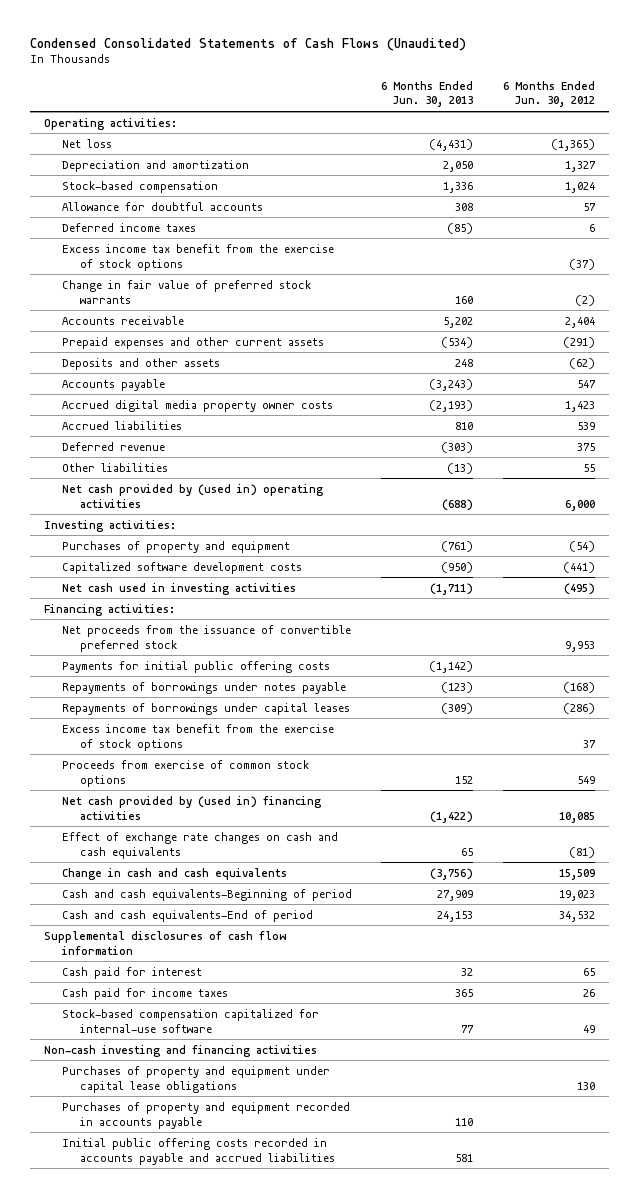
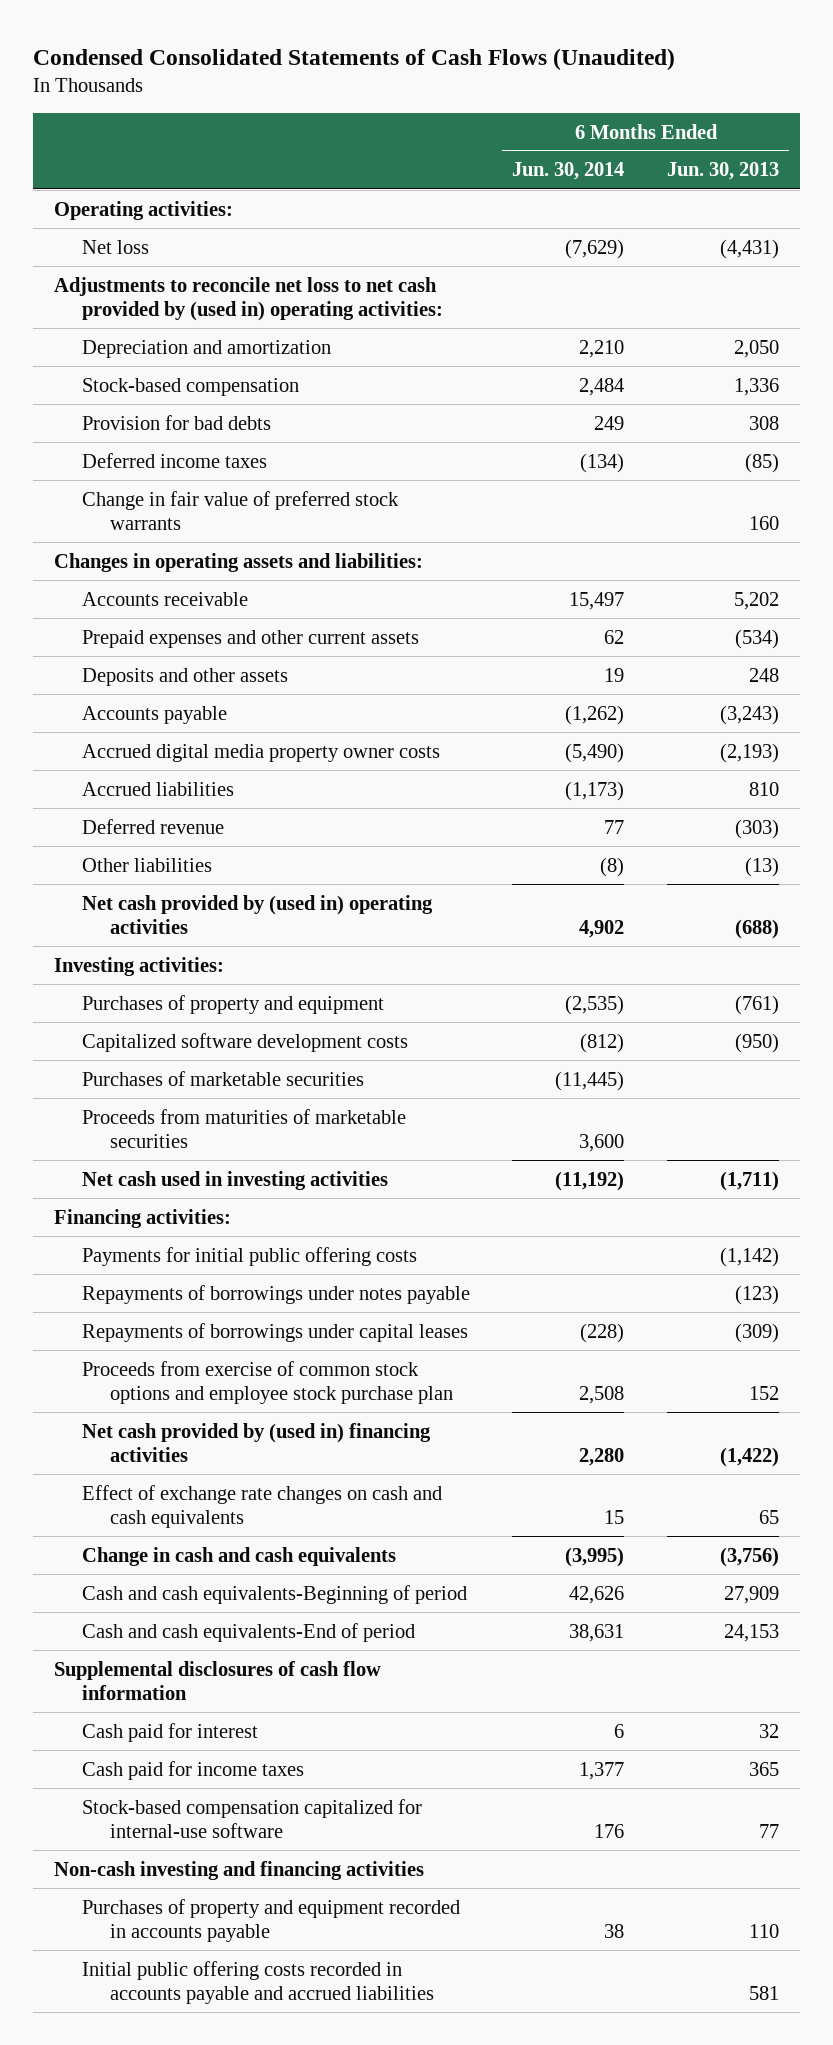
- | 6 Months Ended Jun. 30, 2013 | 6 Months Ended Jun. 30, 2012
+ | 6 Months Ended Jun. 30, 2014 | 6 Months Ended Jun. 30, 2013
+ Adjustments to reconcile net loss to net cash provided by (used in) operating activities:
- Allowance for doubtful accounts | 308 | 57
+ Provision for bad debts | 249 | 308
- Excess income tax benefit from the exercise of stock options | | (37)
+ Changes in operating assets and liabilities:
+ Purchases of marketable securities | (11,445) |
+ Proceeds from maturities of marketable securities | 3,600 |
- Net proceeds from the issuance of convertible preferred stock | | 9,953
- Excess income tax benefit from the exercise of stock options | | 37
- Proceeds from exercise of common stock options | 152 | 549
+ Proceeds from exercise of common stock options and employee stock purchase plan | 2,508 | 152
- Purchases of property and equipment under capital lease obligations | | 130

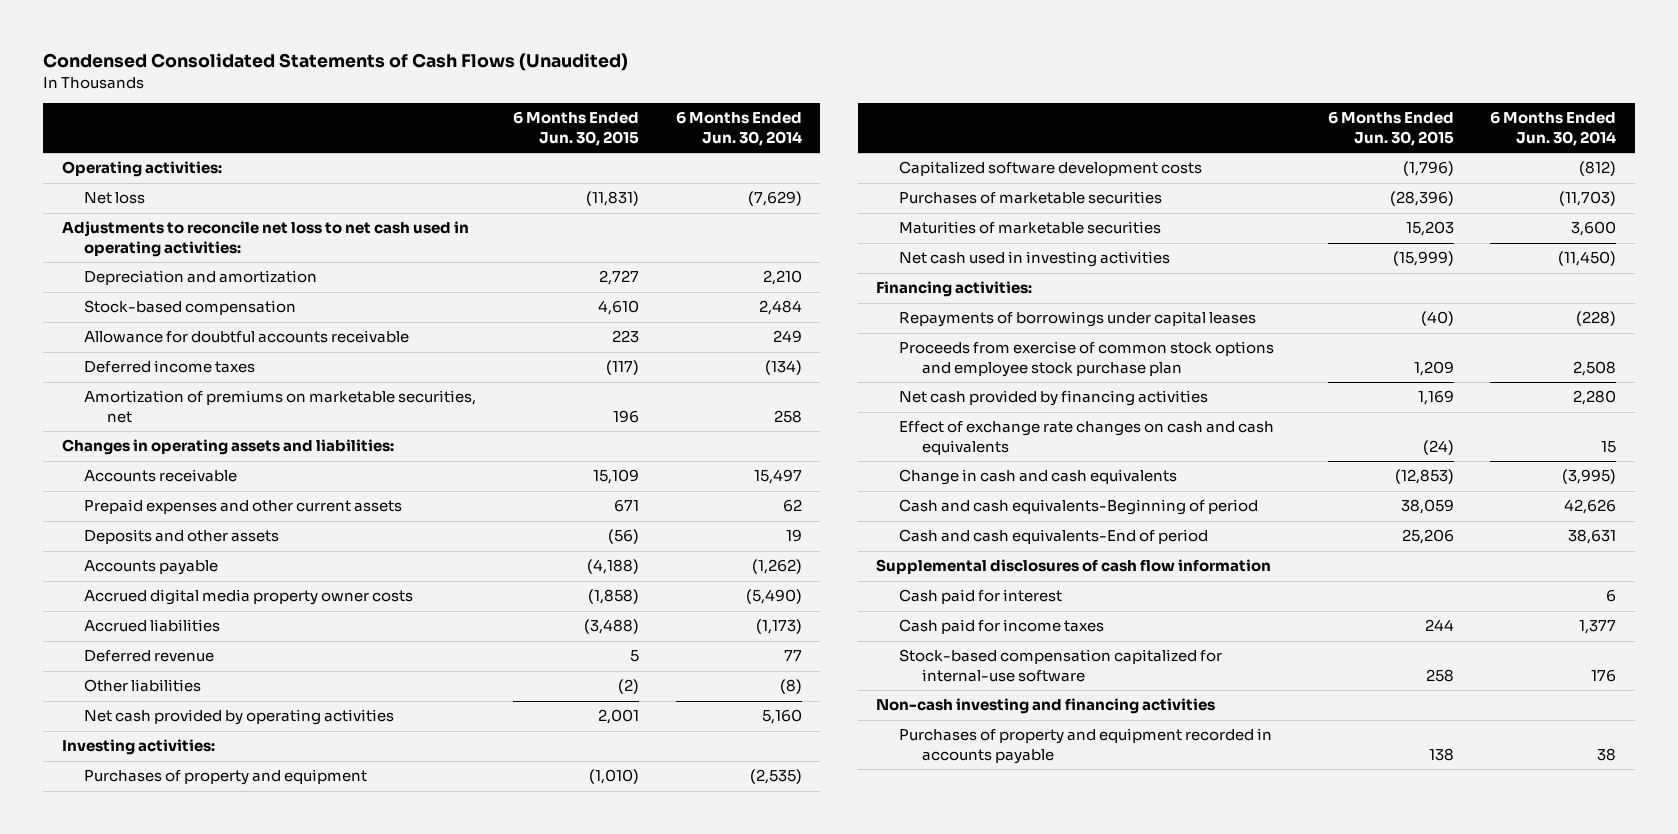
- | 6 Months Ended Jun. 30, 2014 | 6 Months Ended Jun. 30, 2013
+ | 6 Months Ended Jun. 30, 2015 | 6 Months Ended Jun. 30, 2014
- Adjustments to reconcile net loss to net cash provided by (used in) operating activities:
+ Adjustments to reconcile net loss to net cash used in operating activities:
- Provision for bad debts | 249 | 308
+ Allowance for doubtful accounts receivable | 223 | 249
- Change in fair value of preferred stock warrants | | 160
+ Amortization of premiums on marketable securities, net | 196 | 258
- Net cash provided by (used in) operating activities | 4,902 | (688)
+ Net cash provided by operating activities | 2,001 | 5,160
- Purchases of marketable securities | (11,445) |
- Proceeds from maturities of marketable securities | 3,600 |
- Net cash used in investing activities | (11,192) | (1,711)
+ Purchases of marketable securities | (28,396) | (11,703)
+ Maturities of marketable securities | 15,203 | 3,600
+ Net cash used in investing activities | (15,999) | (11,450)
- Payments for initial public offering costs | | (1,142)
- Repayments of borrowings under notes payable | | (123)
- Net cash provided by (used in) financing activities | 2,280 | (1,422)
+ Net cash provided by financing activities | 1,169 | 2,280
- Initial public offering costs recorded in accounts payable and accrued liabilities | | 581

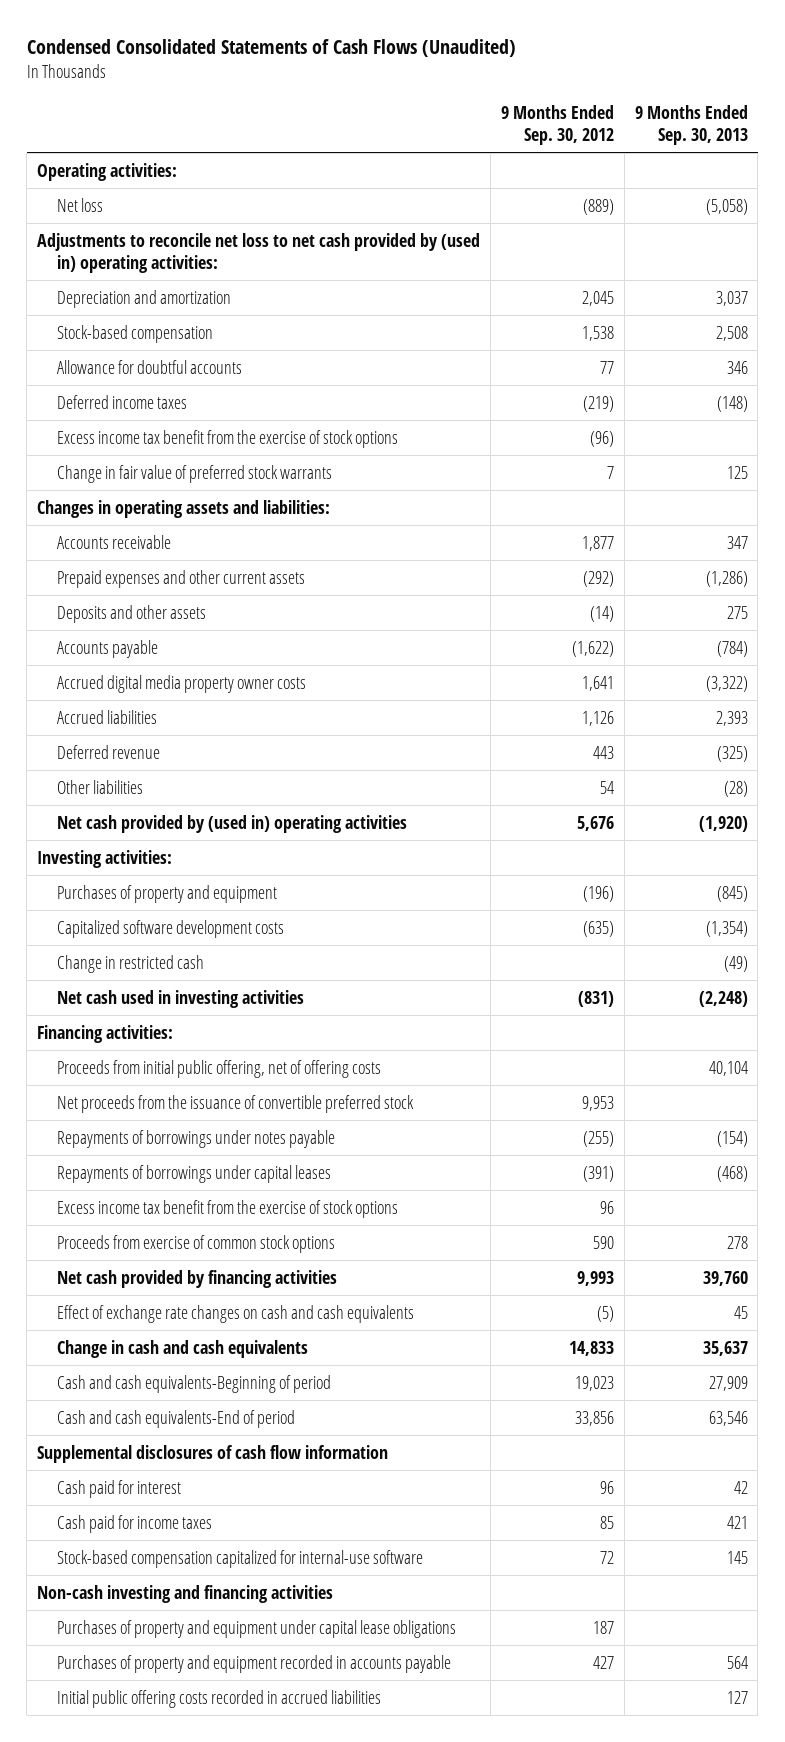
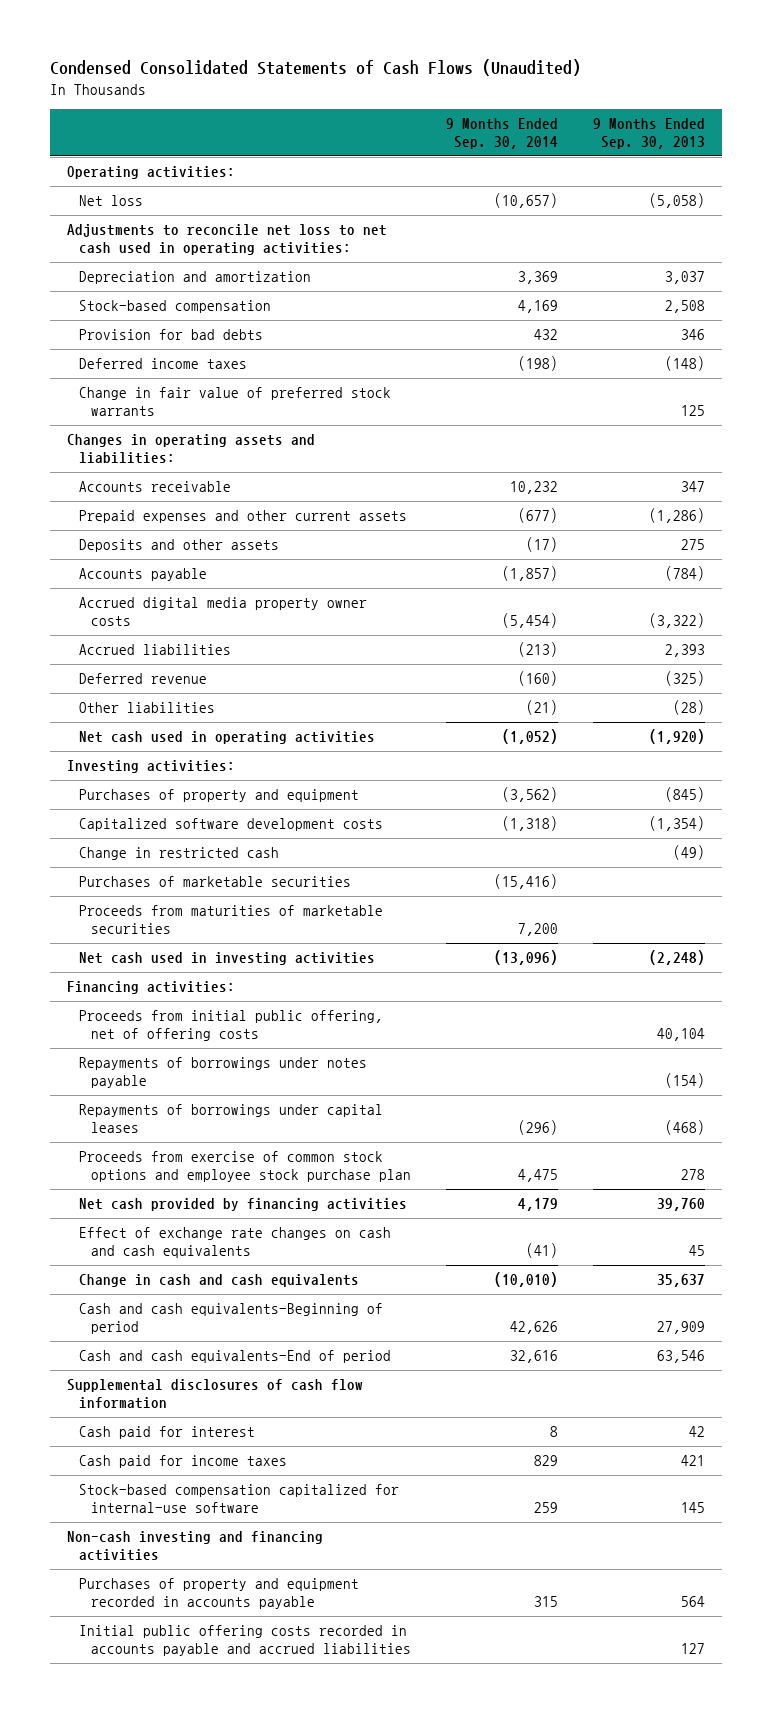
- | 9 Months Ended Sep. 30, 2012 | 9 Months Ended Sep. 30, 2013
+ | 9 Months Ended Sep. 30, 2014 | 9 Months Ended Sep. 30, 2013
- Adjustments to reconcile net loss to net cash provided by (used in) operating activities:
+ Adjustments to reconcile net loss to net cash used in operating activities:
- Allowance for doubtful accounts | 77 | 346
+ Provision for bad debts | 432 | 346
- Excess income tax benefit from the exercise of stock options | (96) |
- Net cash provided by (used in) operating activities | 5,676 | (1,920)
+ Net cash used in operating activities | (1,052) | (1,920)
+ Purchases of marketable securities | (15,416) |
+ Proceeds from maturities of marketable securities | 7,200 |
- Net proceeds from the issuance of convertible preferred stock | 9,953 |
- Excess income tax benefit from the exercise of stock options | 96 |
- Proceeds from exercise of common stock options | 590 | 278
+ Proceeds from exercise of common stock options and employee stock purchase plan | 4,475 | 278
- Purchases of property and equipment under capital lease obligations | 187 |
- Initial public offering costs recorded in accrued liabilities | | 127
+ Initial public offering costs recorded in accounts payable and accrued liabilities | | 127

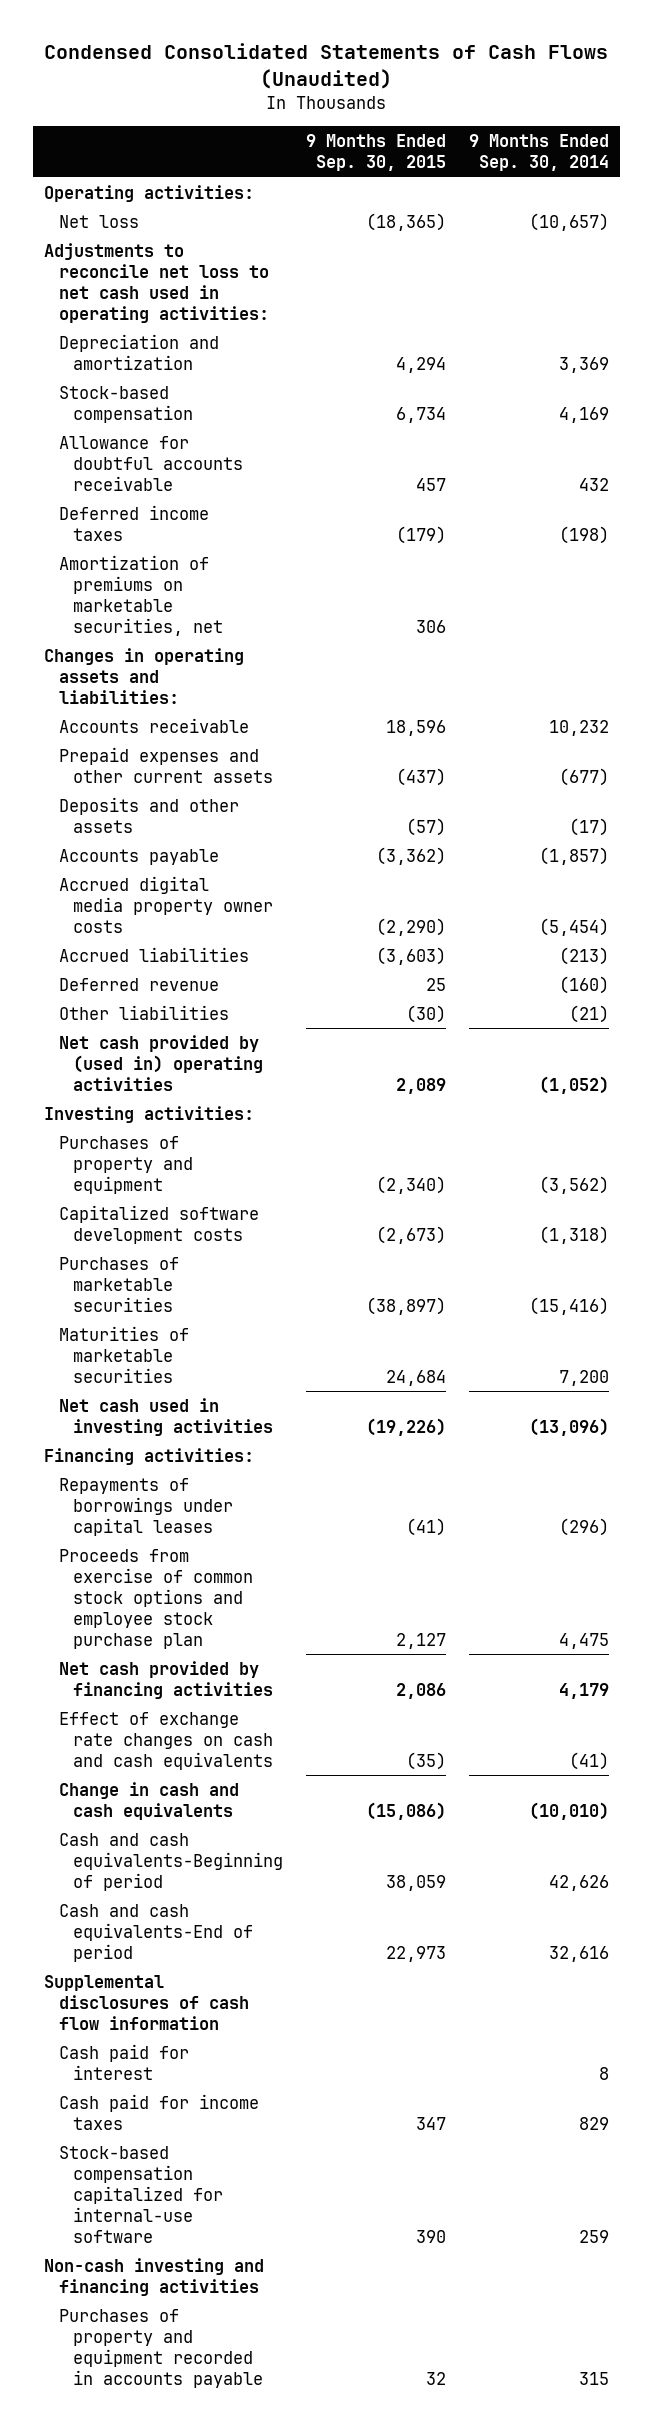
- | 9 Months Ended Sep. 30, 2014 | 9 Months Ended Sep. 30, 2013
+ | 9 Months Ended Sep. 30, 2015 | 9 Months Ended Sep. 30, 2014
- Provision for bad debts | 432 | 346
+ Allowance for doubtful accounts receivable | 457 | 432
- Change in fair value of preferred stock warrants | | 125
+ Amortization of premiums on marketable securities, net | 306 |
- Net cash used in operating activities | (1,052) | (1,920)
+ Net cash provided by (used in) operating activities | 2,089 | (1,052)
- Change in restricted cash | | (49)
- Proceeds from maturities of marketable securities | 7,200 |
+ Maturities of marketable securities | 24,684 | 7,200
- Proceeds from initial public offering, net of offering costs | | 40,104
- Repayments of borrowings under notes payable | | (154)
- Initial public offering costs recorded in accounts payable and accrued liabilities | | 127

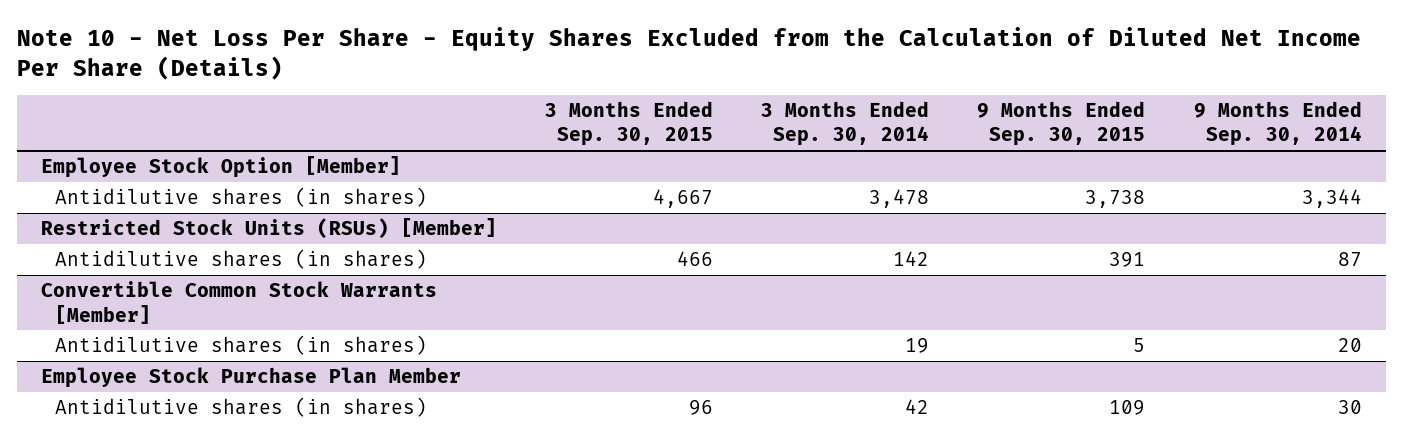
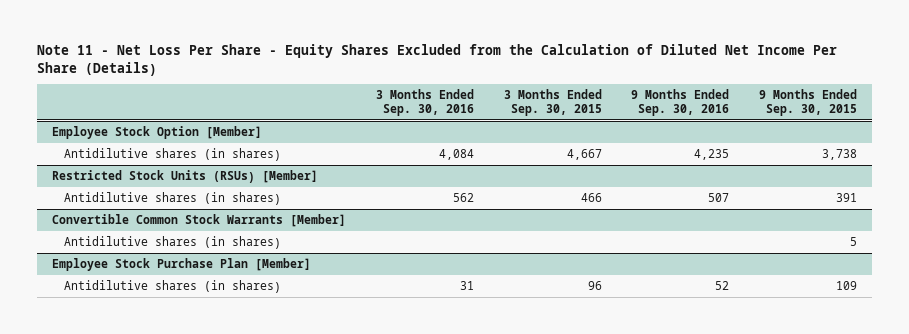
- Note 10 - Net Loss Per Share - Equity Shares Excluded from the Calculation of Diluted Net Income Per Share (Details)
+ Note 11 - Net Loss Per Share - Equity Shares Excluded from the Calculation of Diluted Net Income Per Share (Details)
- | 3 Months Ended Sep. 30, 2015 | 3 Months Ended Sep. 30, 2014 | 9 Months Ended Sep. 30, 2015 | 9 Months Ended Sep. 30, 2014
+ | 3 Months Ended Sep. 30, 2016 | 3 Months Ended Sep. 30, 2015 | 9 Months Ended Sep. 30, 2016 | 9 Months Ended Sep. 30, 2015
- Employee Stock Purchase Plan Member
+ Employee Stock Purchase Plan [Member]

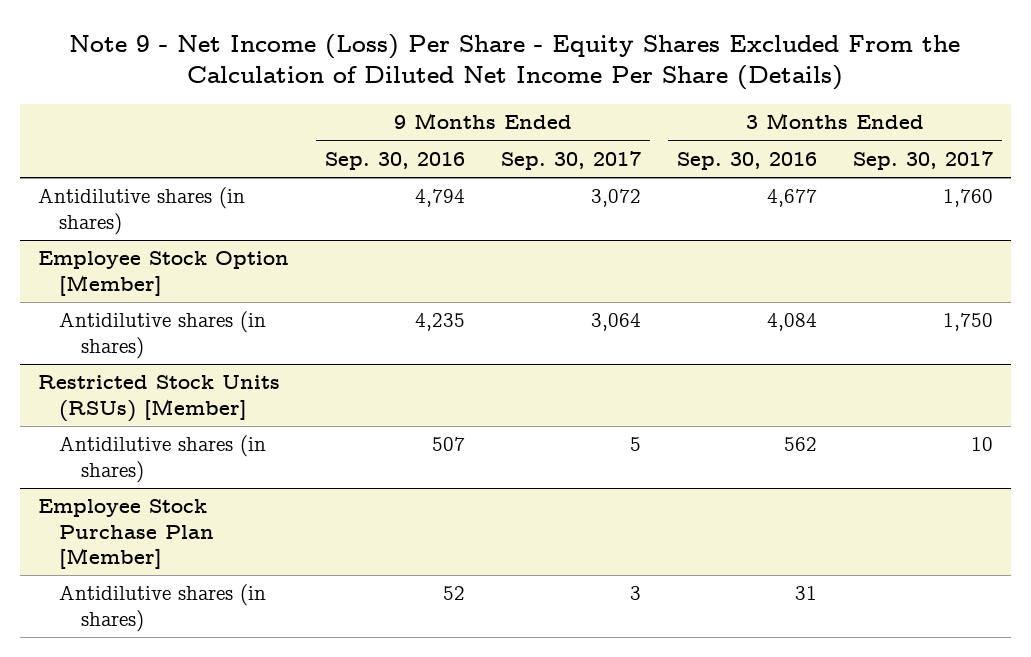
- Note 11 - Net Loss Per Share - Equity Shares Excluded from the Calculation of Diluted Net Income Per Share (Details)
+ Note 9 - Net Income (Loss) Per Share - Equity Shares Excluded From the Calculation of Diluted Net Income Per Share (Details)
- | 3 Months Ended Sep. 30, 2016 | 3 Months Ended Sep. 30, 2015 | 9 Months Ended Sep. 30, 2016 | 9 Months Ended Sep. 30, 2015
+ | 9 Months Ended Sep. 30, 2016 | 9 Months Ended Sep. 30, 2017 | 3 Months Ended Sep. 30, 2016 | 3 Months Ended Sep. 30, 2017
+ Antidilutive shares (in shares) | 4,794 | 3,072 | 4,677 | 1,760
- Convertible Common Stock Warrants [Member]
- Antidilutive shares (in shares) | | | | 5

